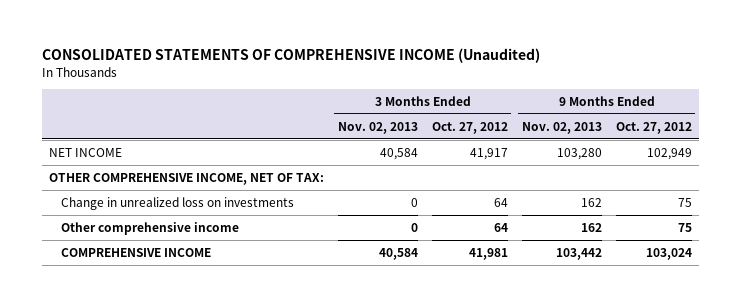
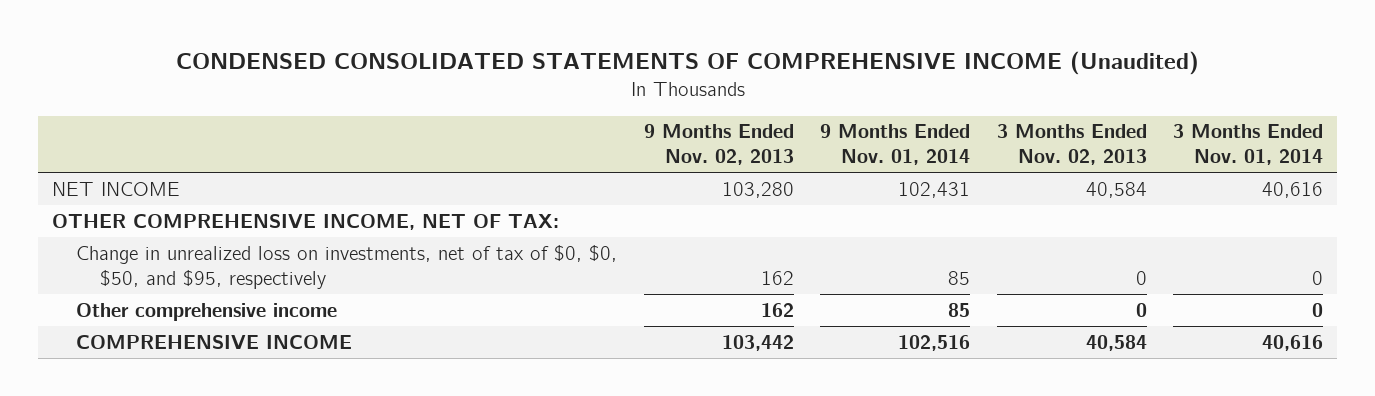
- CONSOLIDATED STATEMENTS OF COMPREHENSIVE INCOME (Unaudited)
+ CONDENSED CONSOLIDATED STATEMENTS OF COMPREHENSIVE INCOME (Unaudited)
- | 3 Months Ended Nov. 02, 2013 | 3 Months Ended Oct. 27, 2012 | 9 Months Ended Nov. 02, 2013 | 9 Months Ended Oct. 27, 2012
+ | 9 Months Ended Nov. 02, 2013 | 9 Months Ended Nov. 01, 2014 | 3 Months Ended Nov. 02, 2013 | 3 Months Ended Nov. 01, 2014
- Change in unrealized loss on investments | 0 | 64 | 162 | 75
+ Change in unrealized loss on investments, net of tax of $0, $0, $50, and $95, respectively | 162 | 85 | 0 | 0

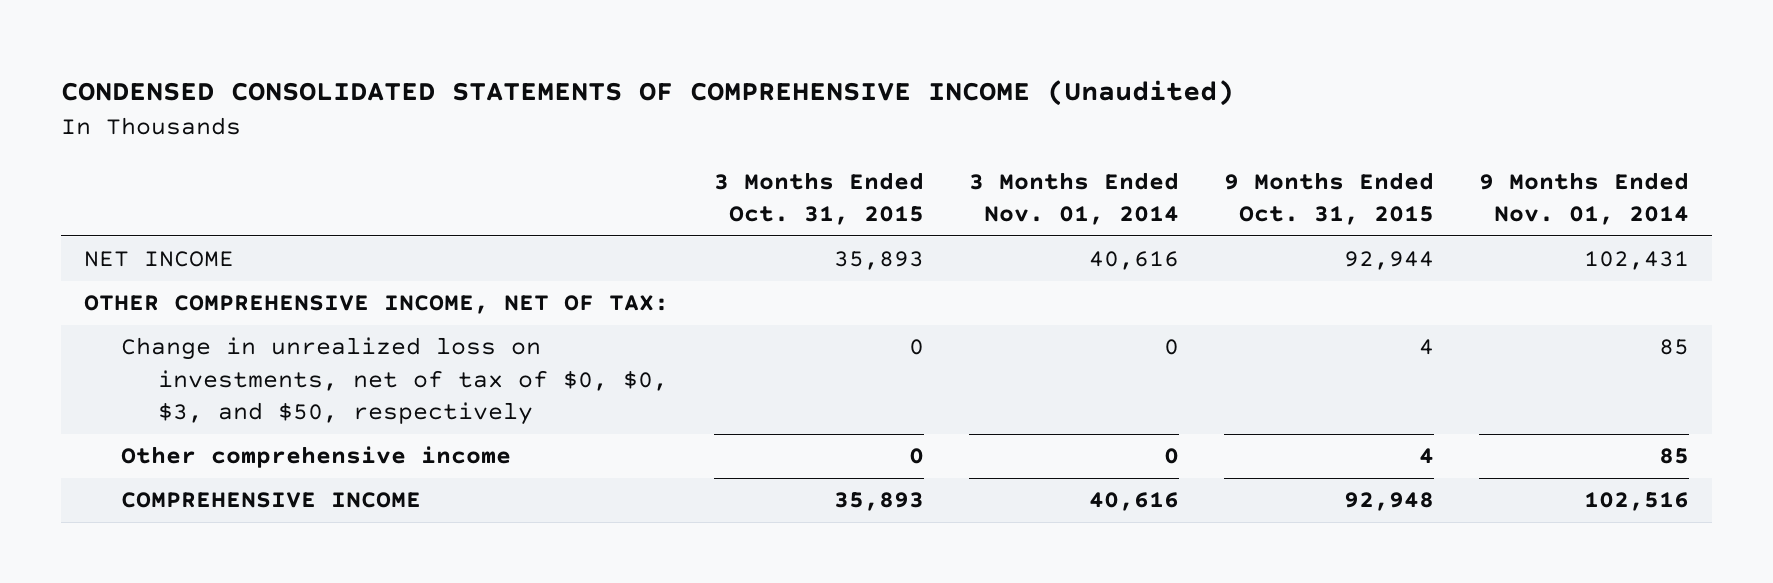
- | 9 Months Ended Nov. 02, 2013 | 9 Months Ended Nov. 01, 2014 | 3 Months Ended Nov. 02, 2013 | 3 Months Ended Nov. 01, 2014
+ | 3 Months Ended Oct. 31, 2015 | 3 Months Ended Nov. 01, 2014 | 9 Months Ended Oct. 31, 2015 | 9 Months Ended Nov. 01, 2014
- Change in unrealized loss on investments, net of tax of $0, $0, $50, and $95, respectively | 162 | 85 | 0 | 0
+ Change in unrealized loss on investments, net of tax of $0, $0, $3, and $50, respectively | 0 | 0 | 4 | 85

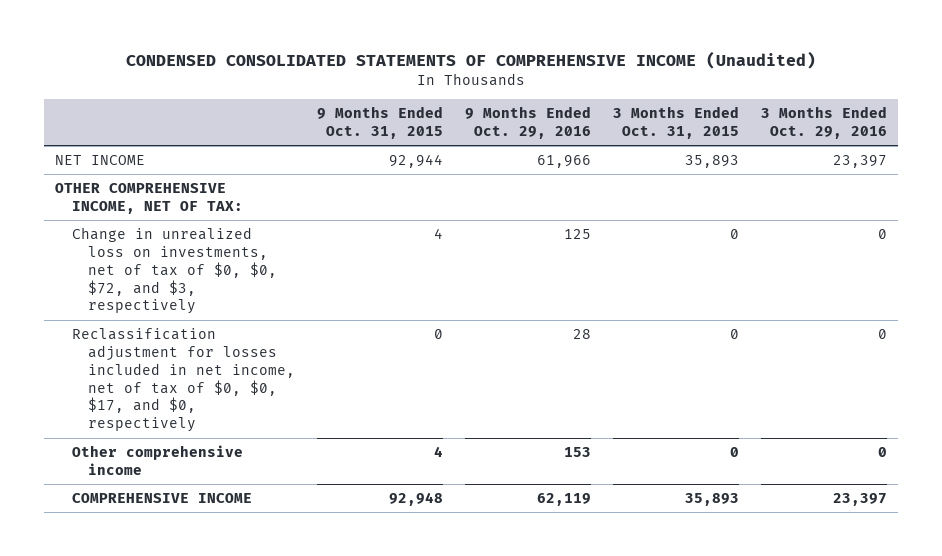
- | 3 Months Ended Oct. 31, 2015 | 3 Months Ended Nov. 01, 2014 | 9 Months Ended Oct. 31, 2015 | 9 Months Ended Nov. 01, 2014
+ | 9 Months Ended Oct. 31, 2015 | 9 Months Ended Oct. 29, 2016 | 3 Months Ended Oct. 31, 2015 | 3 Months Ended Oct. 29, 2016
- Change in unrealized loss on investments, net of tax of $0, $0, $3, and $50, respectively | 0 | 0 | 4 | 85
+ Change in unrealized loss on investments, net of tax of $0, $0, $72, and $3, respectively | 4 | 125 | 0 | 0
+ Reclassification adjustment for losses included in net income, net of tax of $0, $0, $17, and $0, respectively | 0 | 28 | 0 | 0

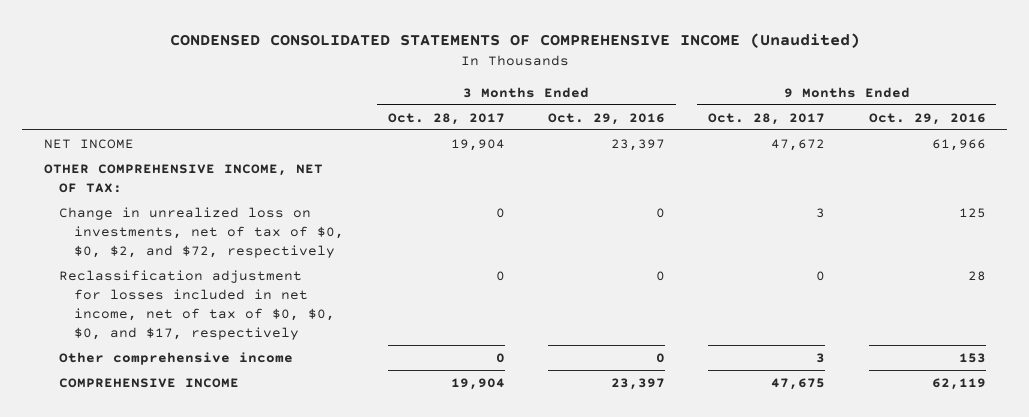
- | 9 Months Ended Oct. 31, 2015 | 9 Months Ended Oct. 29, 2016 | 3 Months Ended Oct. 31, 2015 | 3 Months Ended Oct. 29, 2016
+ | 3 Months Ended Oct. 28, 2017 | 3 Months Ended Oct. 29, 2016 | 9 Months Ended Oct. 28, 2017 | 9 Months Ended Oct. 29, 2016
- Change in unrealized loss on investments, net of tax of $0, $0, $72, and $3, respectively | 4 | 125 | 0 | 0
- Reclassification adjustment for losses included in net income, net of tax of $0, $0, $17, and $0, respectively | 0 | 28 | 0 | 0
+ Change in unrealized loss on investments, net of tax of $0, $0, $2, and $72, respectively | 0 | 0 | 3 | 125
+ Reclassification adjustment for losses included in net income, net of tax of $0, $0, $0, and $17, respectively | 0 | 0 | 0 | 28

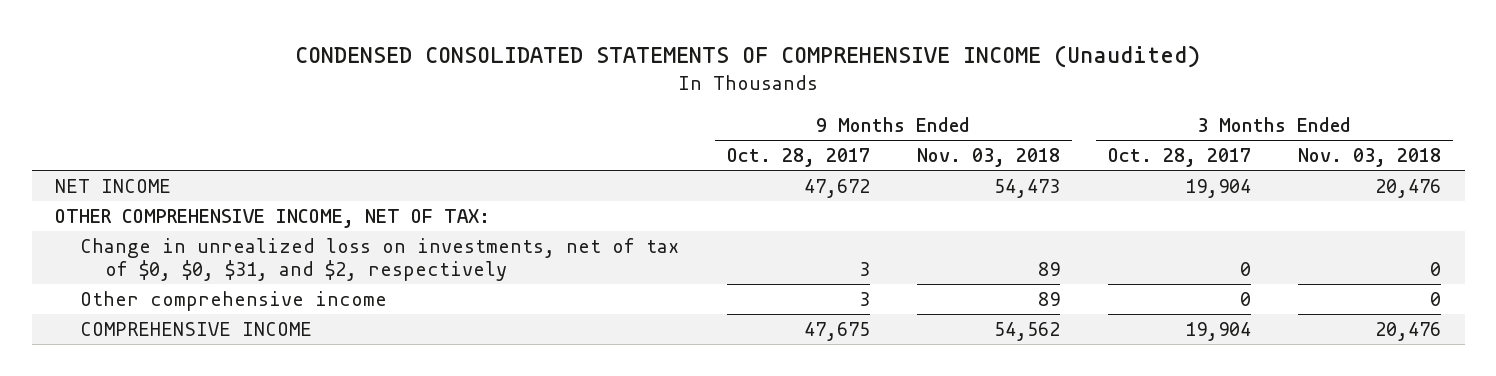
- | 3 Months Ended Oct. 28, 2017 | 3 Months Ended Oct. 29, 2016 | 9 Months Ended Oct. 28, 2017 | 9 Months Ended Oct. 29, 2016
+ | 9 Months Ended Oct. 28, 2017 | 9 Months Ended Nov. 03, 2018 | 3 Months Ended Oct. 28, 2017 | 3 Months Ended Nov. 03, 2018
- Change in unrealized loss on investments, net of tax of $0, $0, $2, and $72, respectively | 0 | 0 | 3 | 125
- Reclassification adjustment for losses included in net income, net of tax of $0, $0, $0, and $17, respectively | 0 | 0 | 0 | 28
+ Change in unrealized loss on investments, net of tax of $0, $0, $31, and $2, respectively | 3 | 89 | 0 | 0

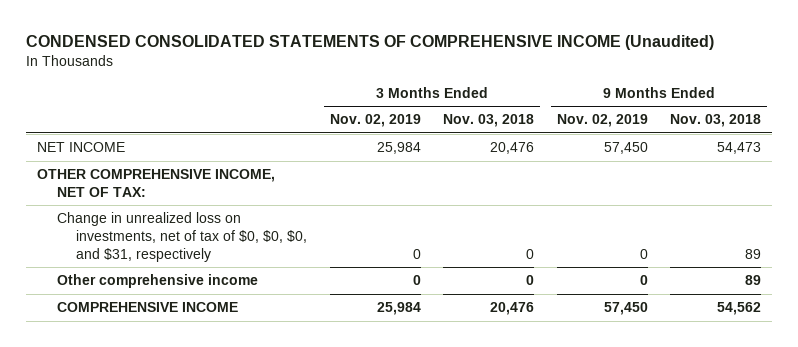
- | 9 Months Ended Oct. 28, 2017 | 9 Months Ended Nov. 03, 2018 | 3 Months Ended Oct. 28, 2017 | 3 Months Ended Nov. 03, 2018
+ | 3 Months Ended Nov. 02, 2019 | 3 Months Ended Nov. 03, 2018 | 9 Months Ended Nov. 02, 2019 | 9 Months Ended Nov. 03, 2018
- Change in unrealized loss on investments, net of tax of $0, $0, $31, and $2, respectively | 3 | 89 | 0 | 0
+ Change in unrealized loss on investments, net of tax of $0, $0, $0, and $31, respectively | 0 | 0 | 0 | 89

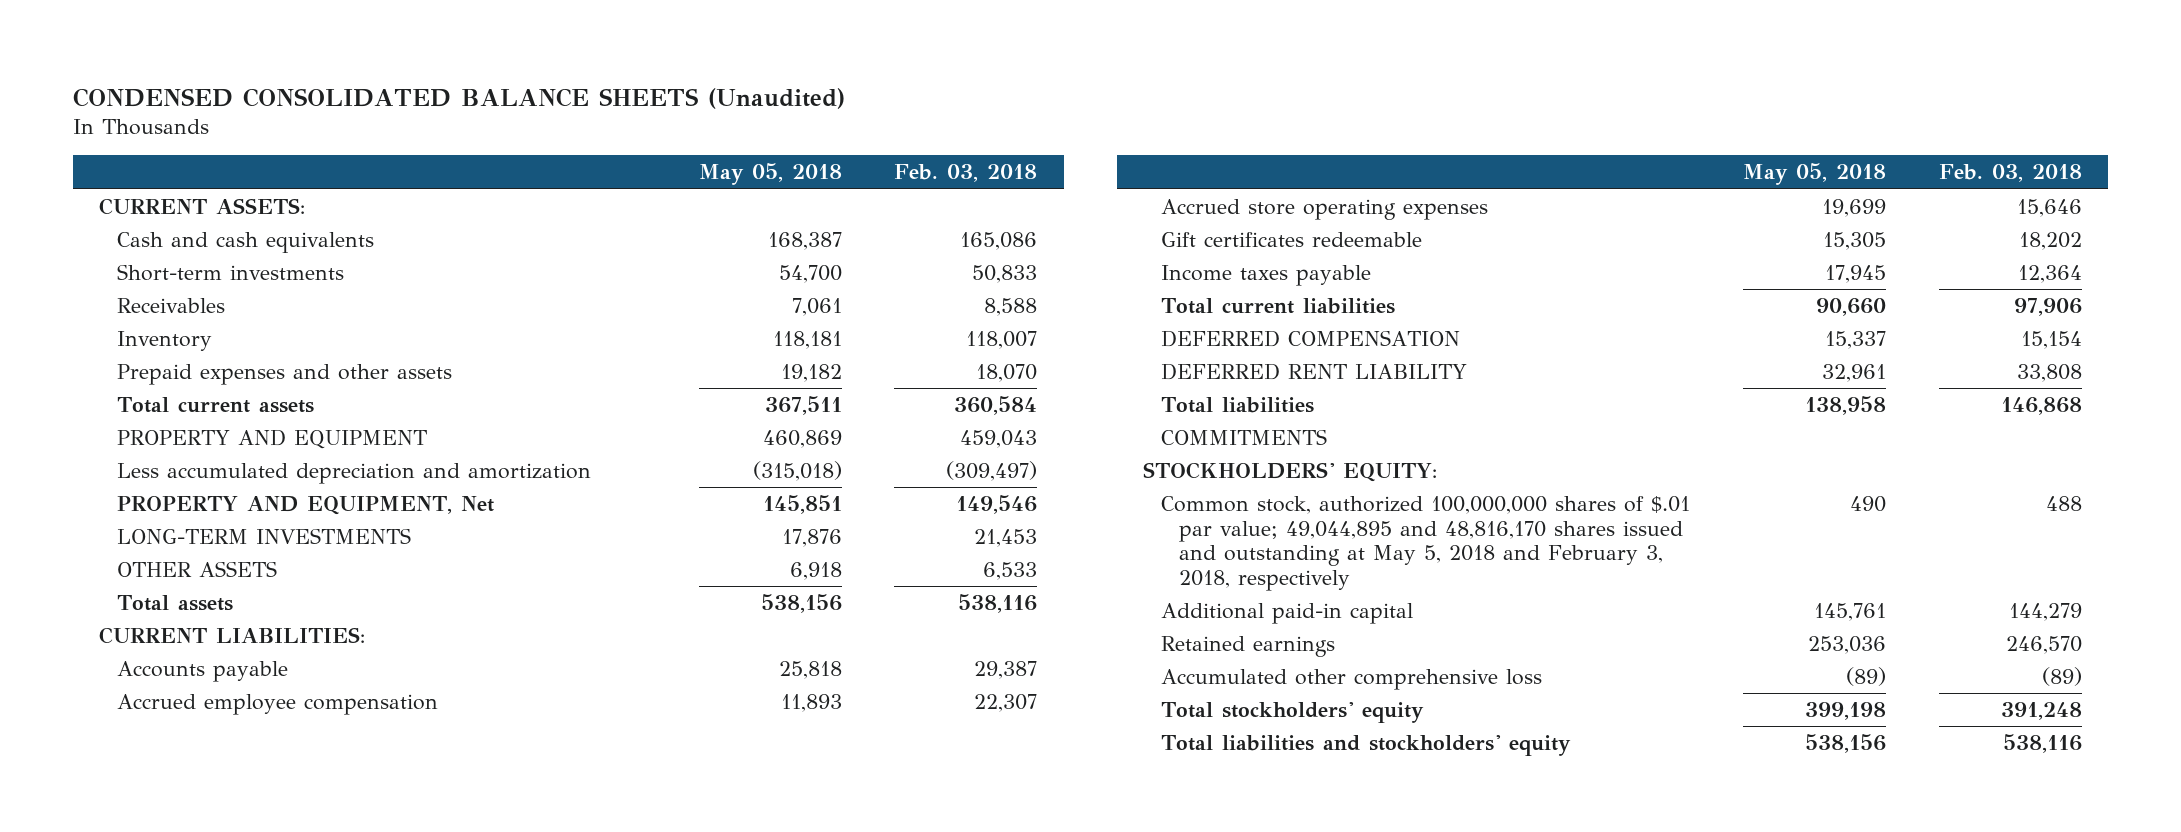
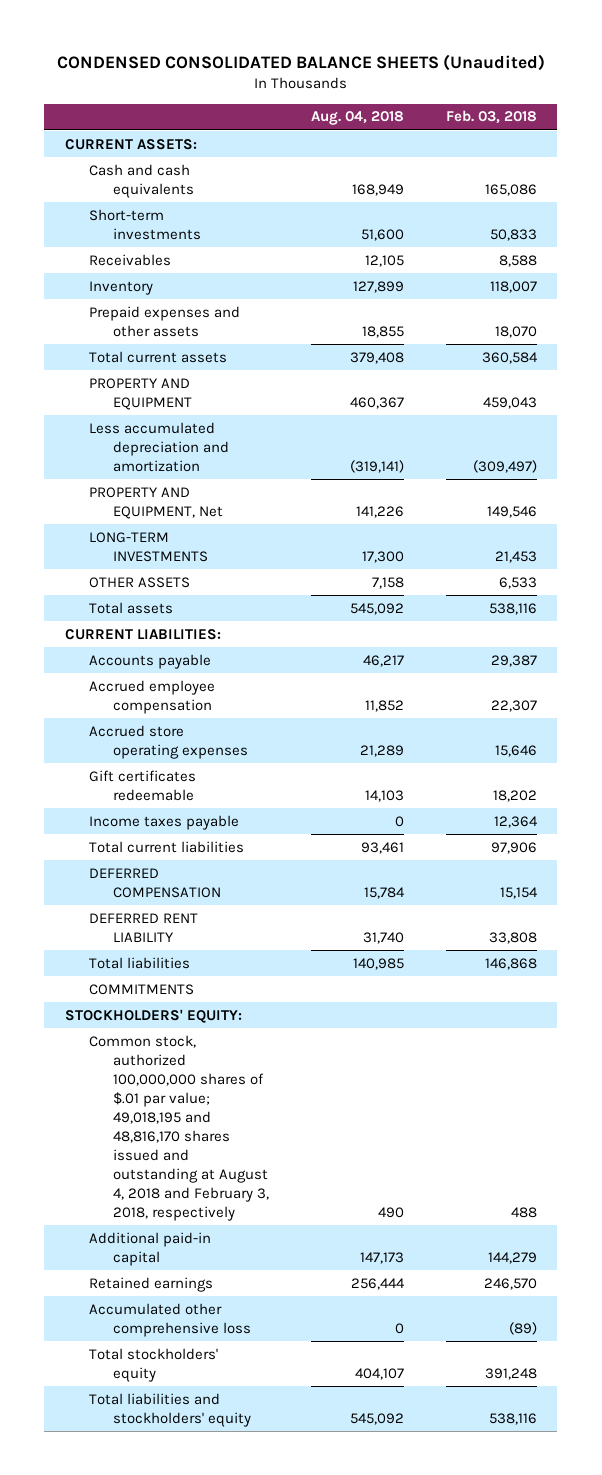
- | May 05, 2018 | Feb. 03, 2018
+ | Aug. 04, 2018 | Feb. 03, 2018
- Common stock, authorized 100,000,000 shares of $.01 par value; 49,044,895 and 48,816,170 shares issued and outstanding at May 5, 2018 and February 3, 2018, respectively | 490 | 488
+ Common stock, authorized 100,000,000 shares of $.01 par value; 49,018,195 and 48,816,170 shares issued and outstanding at August 4, 2018 and February 3, 2018, respectively | 490 | 488

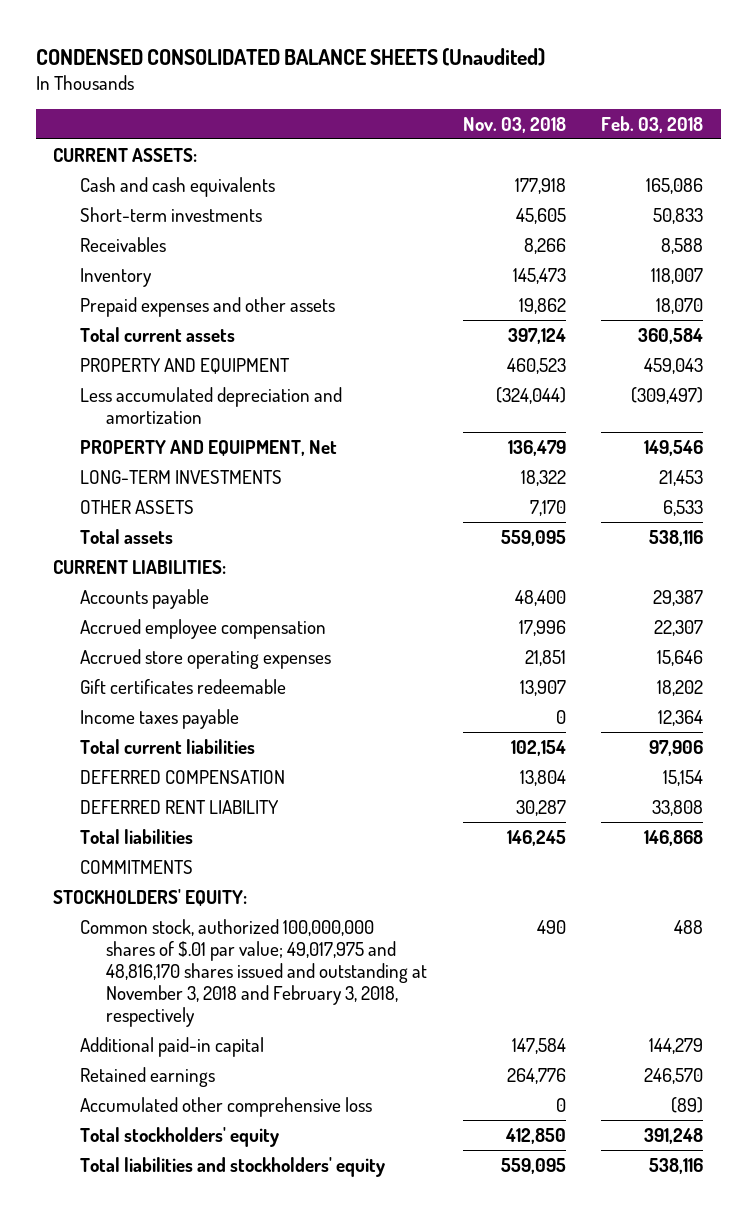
- | Aug. 04, 2018 | Feb. 03, 2018
+ | Nov. 03, 2018 | Feb. 03, 2018
- Common stock, authorized 100,000,000 shares of $.01 par value; 49,018,195 and 48,816,170 shares issued and outstanding at August 4, 2018 and February 3, 2018, respectively | 490 | 488
+ Common stock, authorized 100,000,000 shares of $.01 par value; 49,017,975 and 48,816,170 shares issued and outstanding at November 3, 2018 and February 3, 2018, respectively | 490 | 488

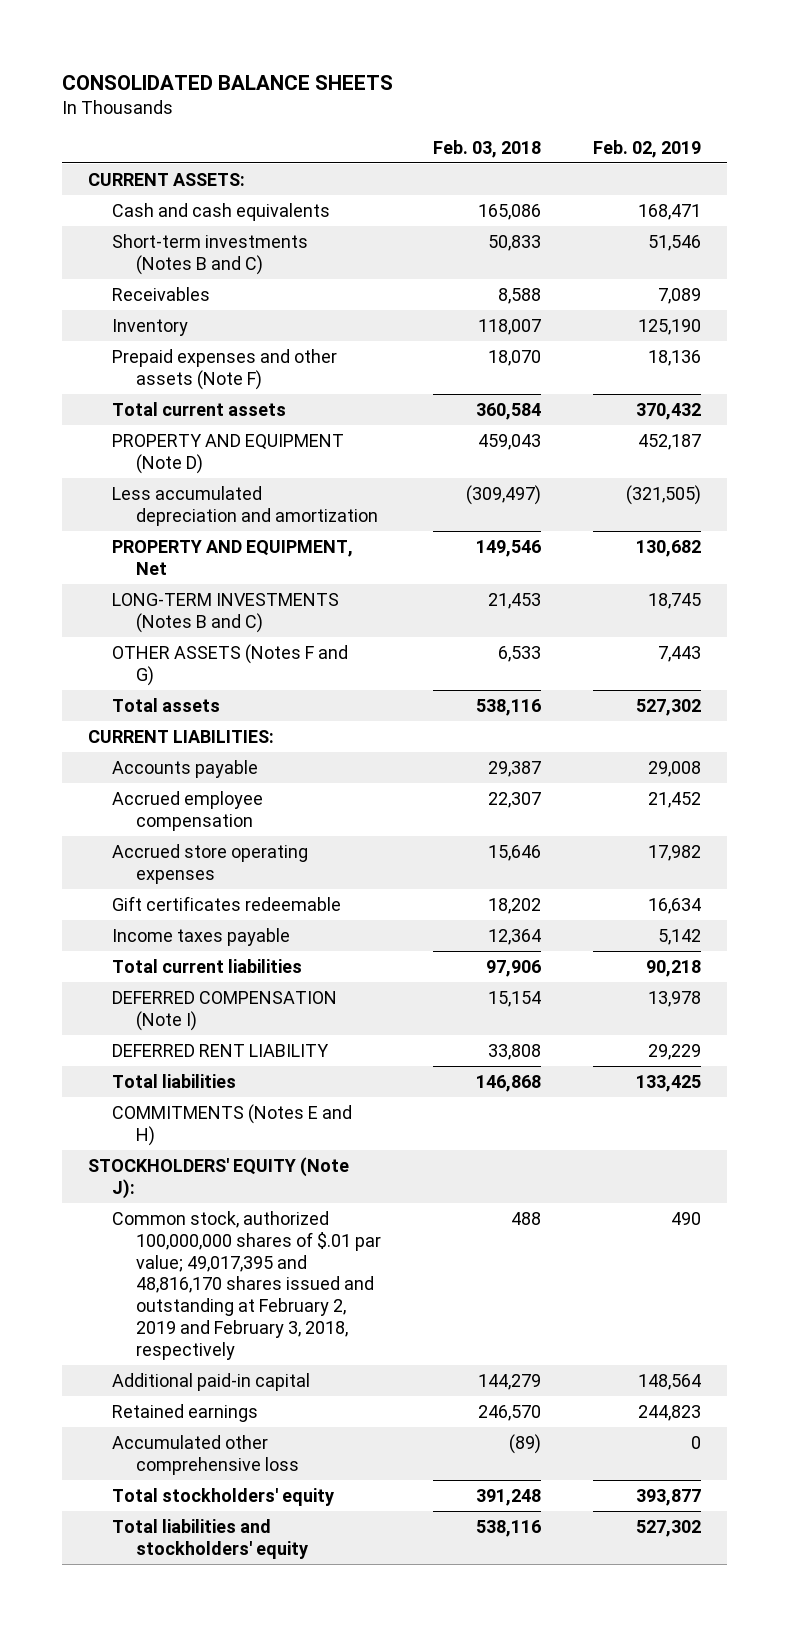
- CONDENSED CONSOLIDATED BALANCE SHEETS (Unaudited)
+ CONSOLIDATED BALANCE SHEETS
- | Nov. 03, 2018 | Feb. 03, 2018
+ | Feb. 03, 2018 | Feb. 02, 2019
- Short-term investments | 45,605 | 50,833
+ Short-term investments (Notes B and C) | 50,833 | 51,546
- Prepaid expenses and other assets | 19,862 | 18,070
+ Prepaid expenses and other assets (Note F) | 18,070 | 18,136
- PROPERTY AND EQUIPMENT | 460,523 | 459,043
+ PROPERTY AND EQUIPMENT (Note D) | 459,043 | 452,187
- LONG-TERM INVESTMENTS | 18,322 | 21,453
- OTHER ASSETS | 7,170 | 6,533
+ LONG-TERM INVESTMENTS (Notes B and C) | 21,453 | 18,745
+ OTHER ASSETS (Notes F and G) | 6,533 | 7,443
- DEFERRED COMPENSATION | 13,804 | 15,154
+ DEFERRED COMPENSATION (Note I) | 15,154 | 13,978
- COMMITMENTS
- STOCKHOLDERS' EQUITY:
- Common stock, authorized 100,000,000 shares of $.01 par value; 49,017,975 and 48,816,170 shares issued and outstanding at November 3, 2018 and February 3, 2018, respectively | 490 | 488
+ COMMITMENTS (Notes E and H)
+ STOCKHOLDERS' EQUITY (Note J):
+ Common stock, authorized 100,000,000 shares of $.01 par value; 49,017,395 and 48,816,170 shares issued and outstanding at February 2, 2019 and February 3, 2018, respectively | 488 | 490

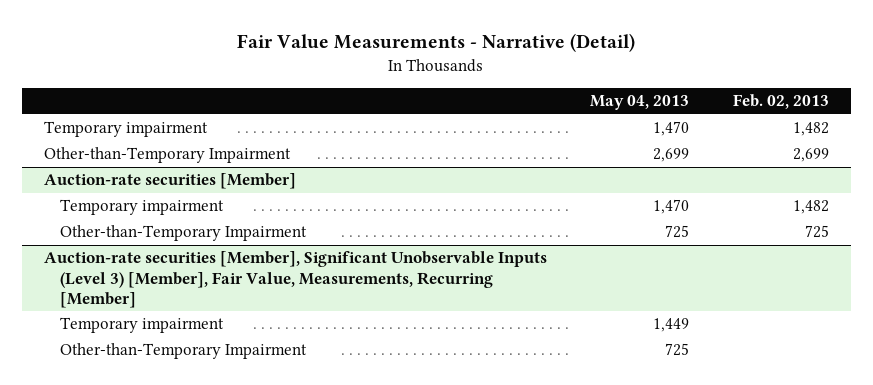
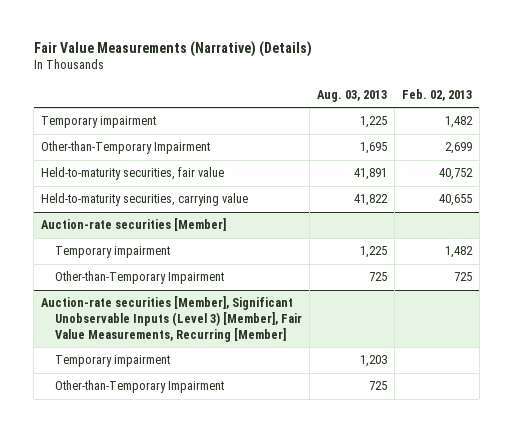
- Fair Value Measurements - Narrative (Detail)
+ Fair Value Measurements (Narrative) (Details)
- | May 04, 2013 | Feb. 02, 2013
+ | Aug. 03, 2013 | Feb. 02, 2013
+ Held-to-maturity securities, fair value | 41,891 | 40,752
+ Held-to-maturity securities, carrying value | 41,822 | 40,655
- Auction-rate securities [Member], Significant Unobservable Inputs (Level 3) [Member], Fair Value, Measurements, Recurring [Member]
+ Auction-rate securities [Member], Significant Unobservable Inputs (Level 3) [Member], Fair Value Measurements, Recurring [Member]

